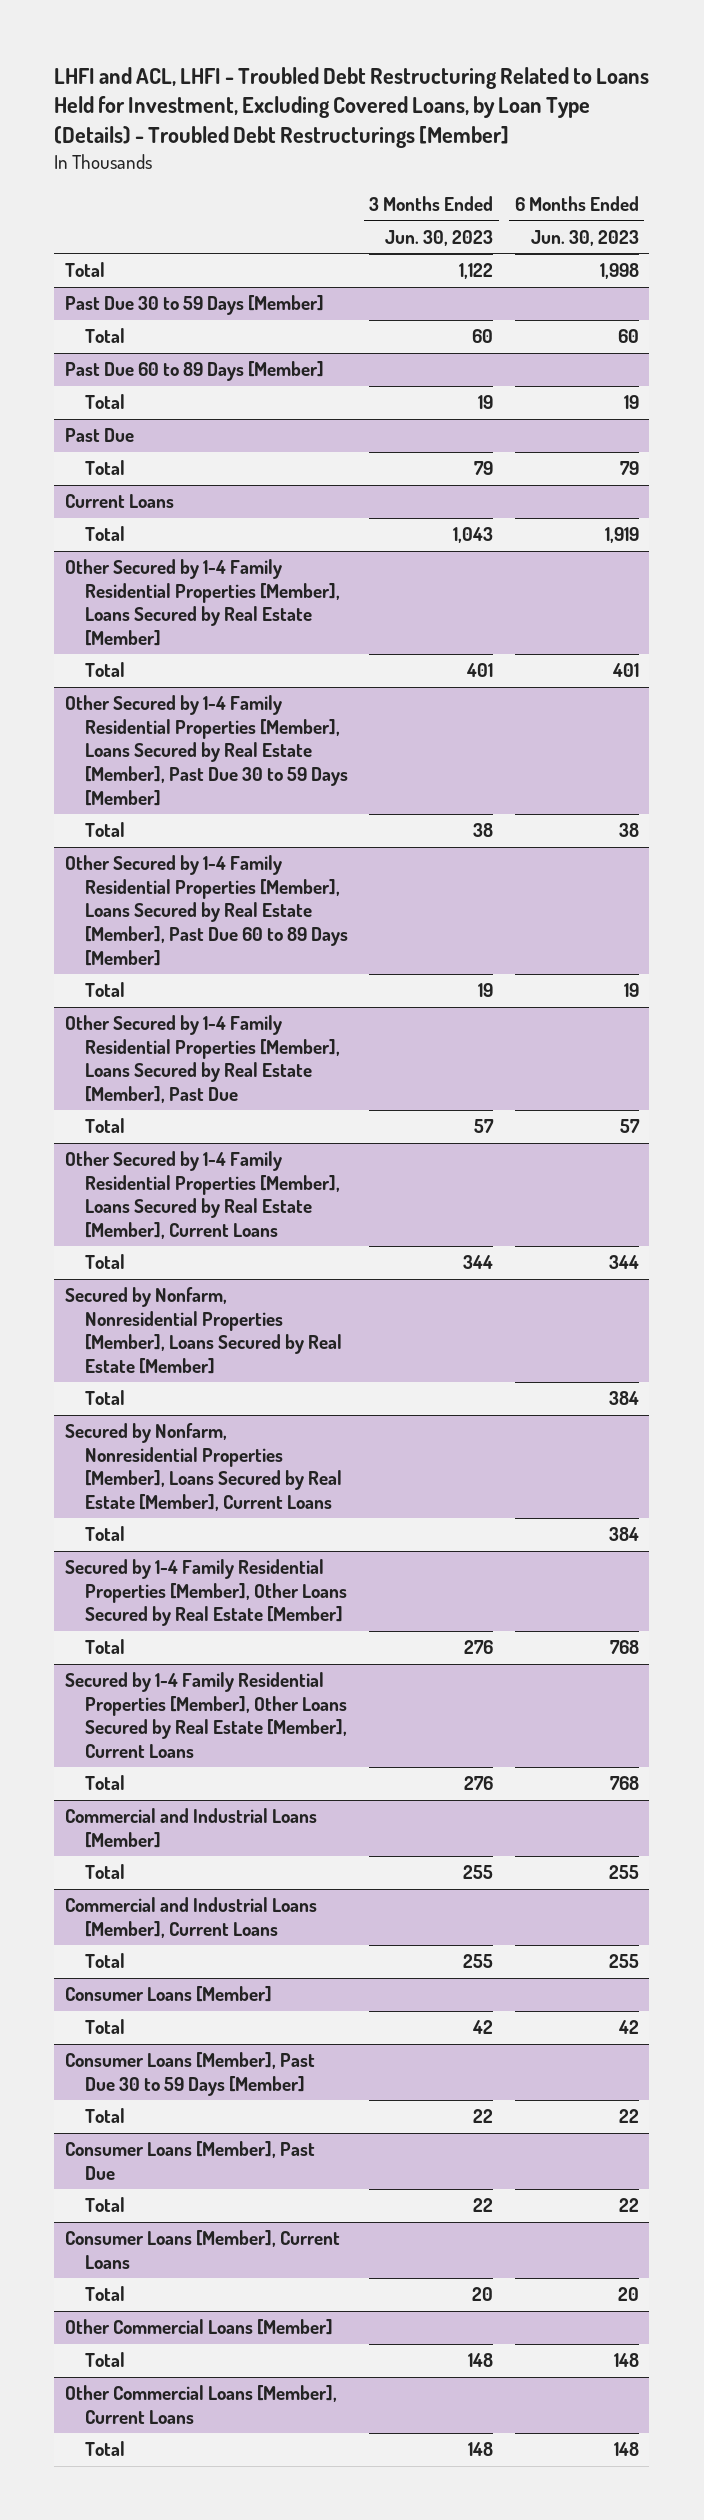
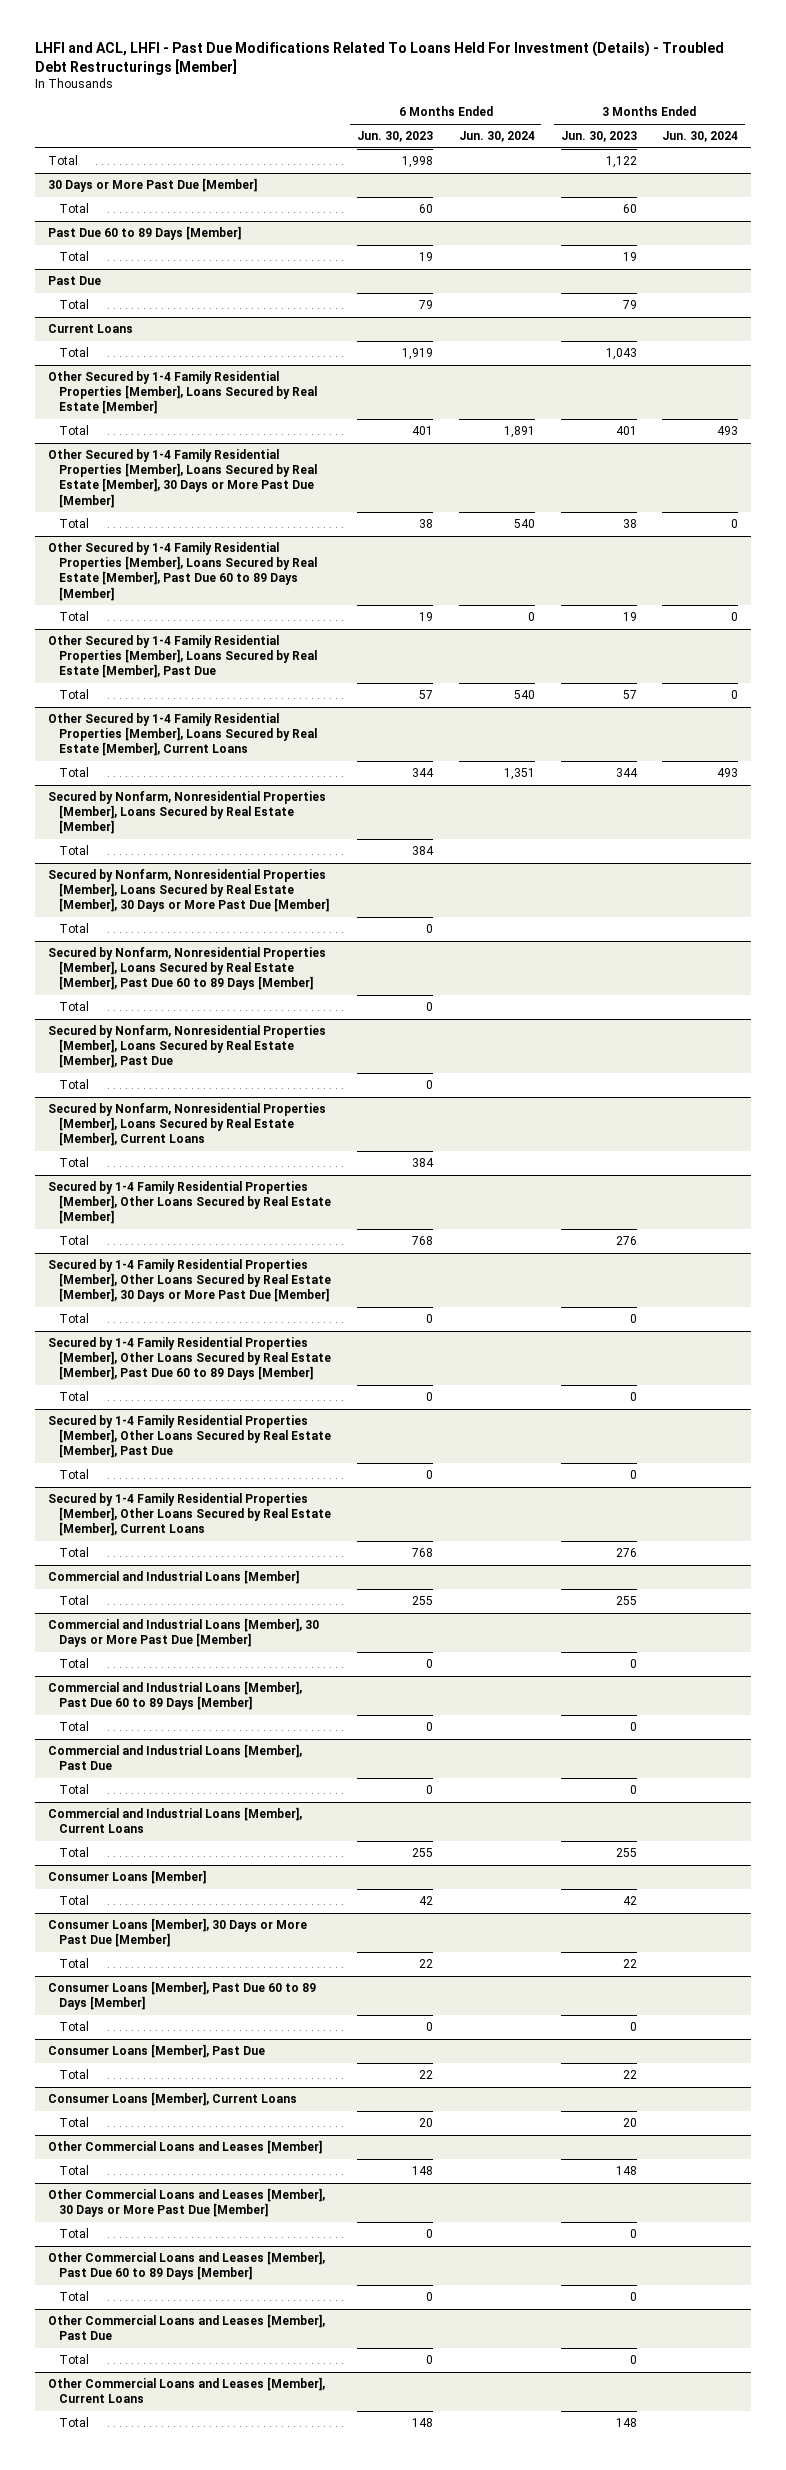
- LHFI and ACL, LHFI - Troubled Debt Restructuring Related to Loans Held for Investment, Excluding Covered Loans, by Loan Type (Details) - Troubled Debt Restructurings [Member]
+ LHFI and ACL, LHFI - Past Due Modifications Related To Loans Held For Investment (Details) - Troubled Debt Restructurings [Member]
- | 3 Months Ended Jun. 30, 2023 | 6 Months Ended Jun. 30, 2023
+ | 6 Months Ended Jun. 30, 2023 | 6 Months Ended Jun. 30, 2024 | 3 Months Ended Jun. 30, 2023 | 3 Months Ended Jun. 30, 2024
- Past Due 30 to 59 Days [Member]
+ 30 Days or More Past Due [Member]
- Other Secured by 1-4 Family Residential Properties [Member], Loans Secured by Real Estate [Member], Past Due 30 to 59 Days [Member]
+ Other Secured by 1-4 Family Residential Properties [Member], Loans Secured by Real Estate [Member], 30 Days or More Past Due [Member]
+ Secured by Nonfarm, Nonresidential Properties [Member], Loans Secured by Real Estate [Member], 30 Days or More Past Due [Member]
+ Total | 0 | | |
+ Secured by Nonfarm, Nonresidential Properties [Member], Loans Secured by Real Estate [Member], Past Due 60 to 89 Days [Member]
+ Total | 0 | | |
+ Secured by Nonfarm, Nonresidential Properties [Member], Loans Secured by Real Estate [Member], Past Due
+ Total | 0 | | |
+ Secured by 1-4 Family Residential Properties [Member], Other Loans Secured by Real Estate [Member], 30 Days or More Past Due [Member]
+ Total | 0 | | 0 |
+ Secured by 1-4 Family Residential Properties [Member], Other Loans Secured by Real Estate [Member], Past Due 60 to 89 Days [Member]
+ Total | 0 | | 0 |
+ Secured by 1-4 Family Residential Properties [Member], Other Loans Secured by Real Estate [Member], Past Due
+ Total | 0 | | 0 |
+ Commercial and Industrial Loans [Member], 30 Days or More Past Due [Member]
+ Total | 0 | | 0 |
+ Commercial and Industrial Loans [Member], Past Due 60 to 89 Days [Member]
+ Total | 0 | | 0 |
+ Commercial and Industrial Loans [Member], Past Due
+ Total | 0 | | 0 |
- Consumer Loans [Member], Past Due 30 to 59 Days [Member]
+ Consumer Loans [Member], 30 Days or More Past Due [Member]
+ Consumer Loans [Member], Past Due 60 to 89 Days [Member]
+ Total | 0 | | 0 |
- Other Commercial Loans [Member]
+ Other Commercial Loans and Leases [Member]
- Other Commercial Loans [Member], Current Loans
+ Other Commercial Loans and Leases [Member], 30 Days or More Past Due [Member]
+ Total | 0 | | 0 |
+ Other Commercial Loans and Leases [Member], Past Due 60 to 89 Days [Member]
+ Total | 0 | | 0 |
+ Other Commercial Loans and Leases [Member], Past Due
+ Total | 0 | | 0 |
+ Other Commercial Loans and Leases [Member], Current Loans

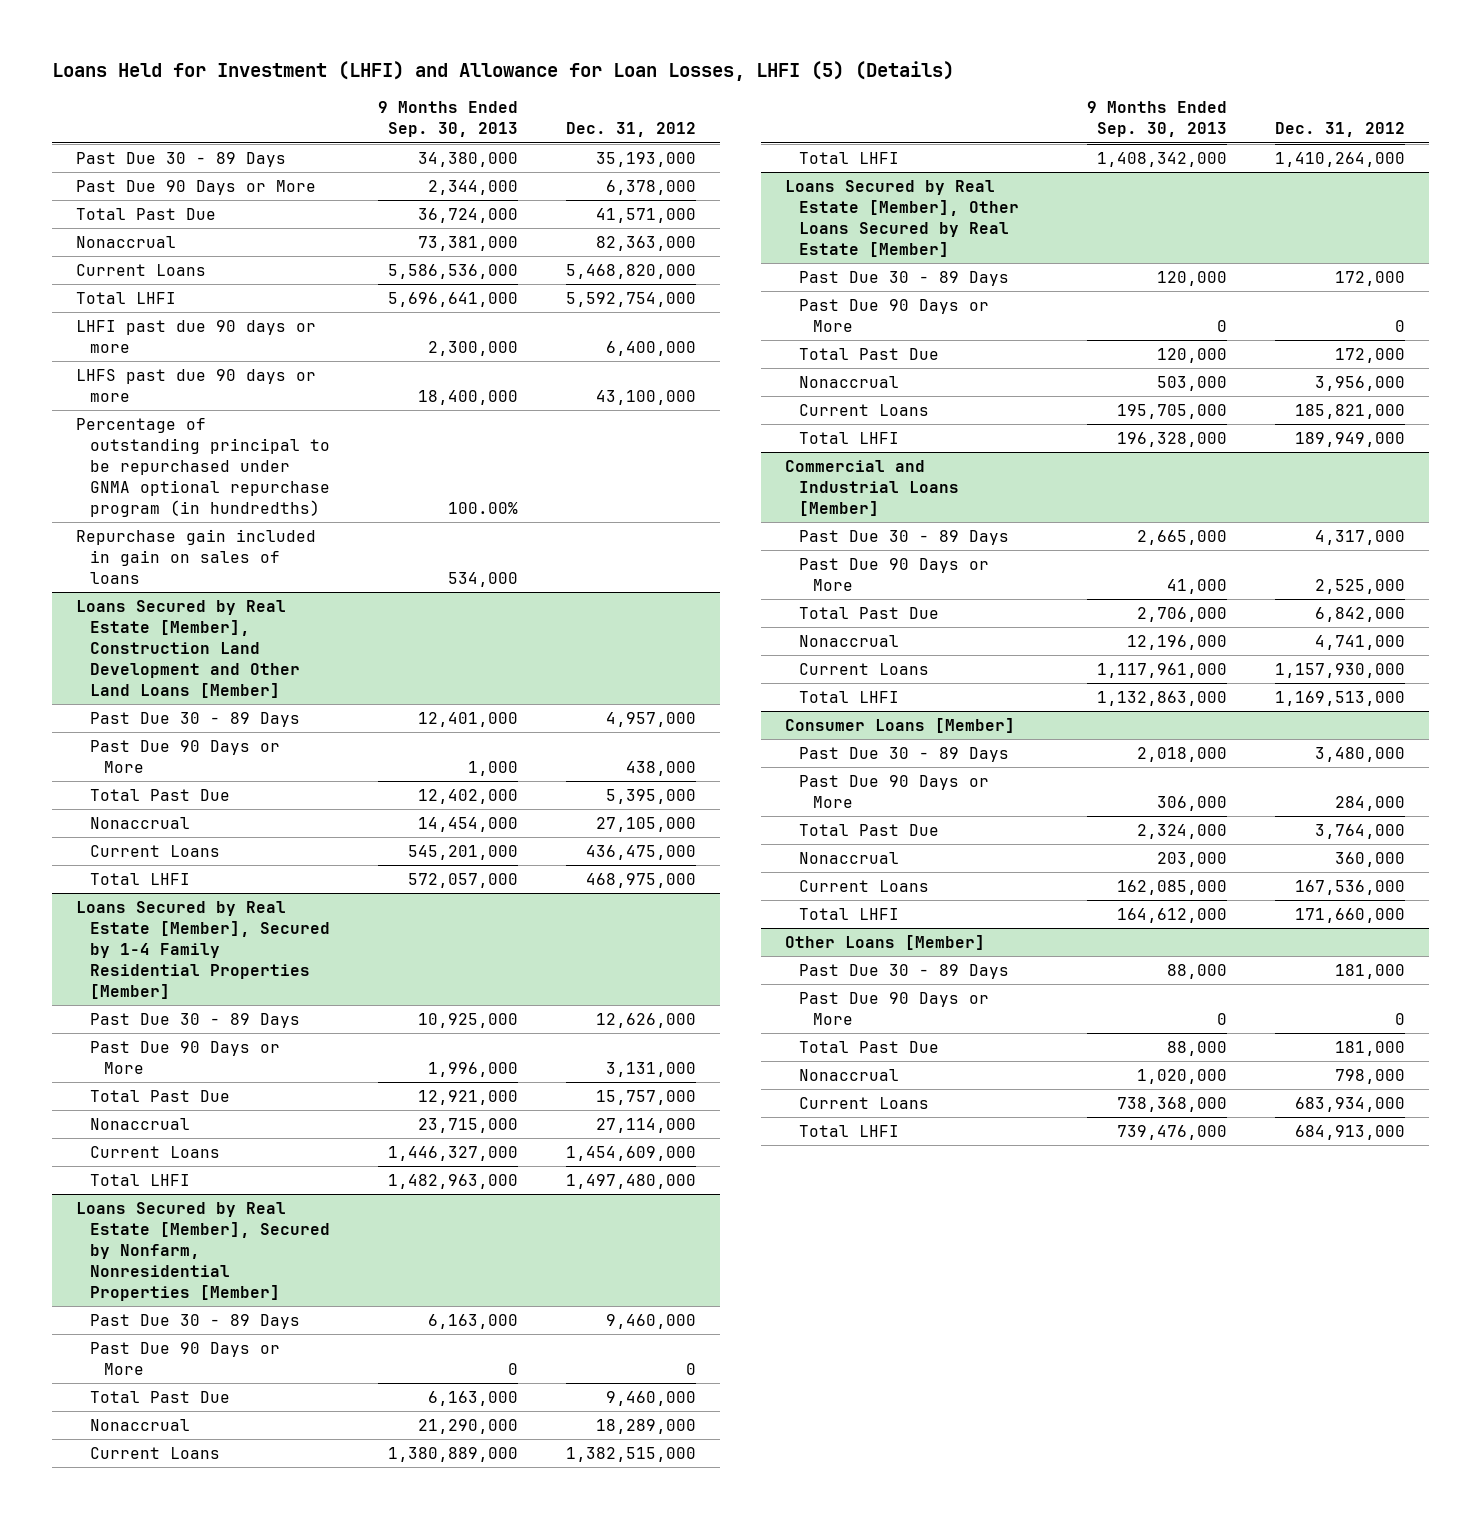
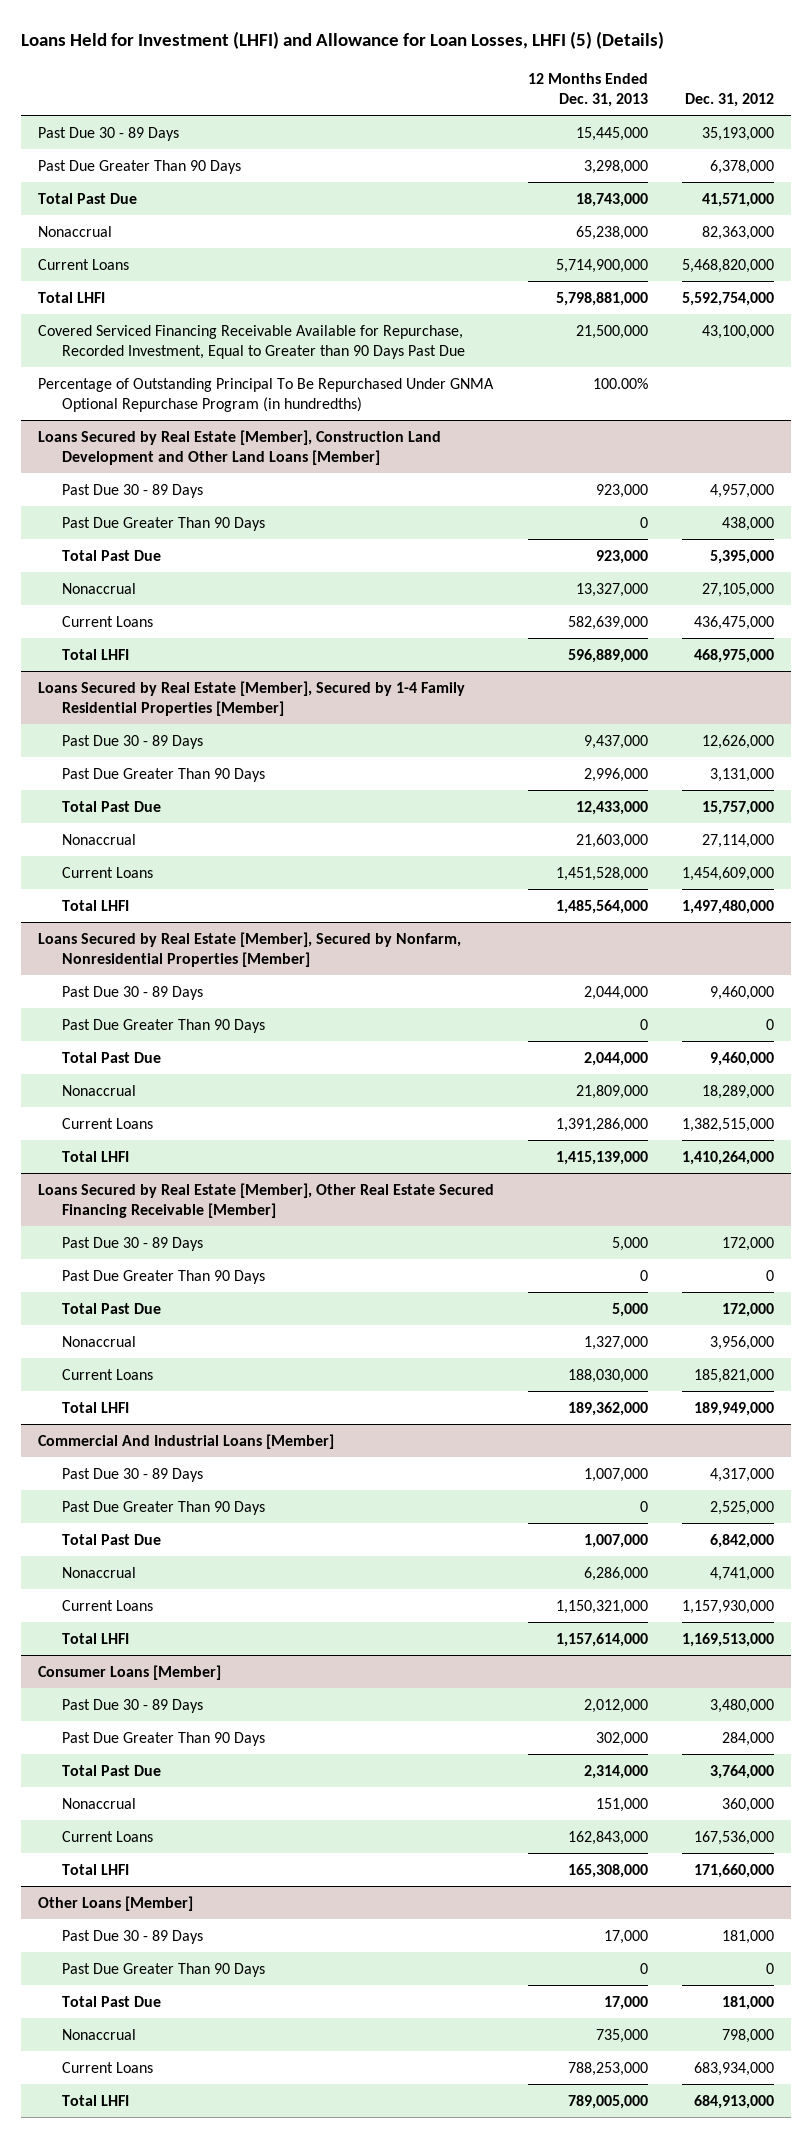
- | 9 Months Ended Sep. 30, 2013 | Dec. 31, 2012
+ | 12 Months Ended Dec. 31, 2013 | Dec. 31, 2012
- Past Due 90 Days or More | 2,344,000 | 6,378,000
+ Past Due Greater Than 90 Days | 3,298,000 | 6,378,000
- LHFI past due 90 days or more | 2,300,000 | 6,400,000
- LHFS past due 90 days or more | 18,400,000 | 43,100,000
- Percentage of outstanding principal to be repurchased under GNMA optional repurchase program (in hundredths) | 100.00% |
- Repurchase gain included in gain on sales of loans | 534,000 |
+ Covered Serviced Financing Receivable Available for Repurchase, Recorded Investment, Equal to Greater than 90 Days Past Due | 21,500,000 | 43,100,000
+ Percentage of Outstanding Principal To Be Repurchased Under GNMA Optional Repurchase Program (in hundredths) | 100.00% |
@ Loans Secured by Real Estate [Member], Construction Land Development and Other Land Loans [Member]
- Past Due 90 Days or More | 1,000 | 438,000
+ Past Due Greater Than 90 Days | 0 | 438,000
@ Loans Secured by Real Estate [Member], Secured by 1-4 Family Residential Properties [Member]
- Past Due 90 Days or More | 1,996,000 | 3,131,000
+ Past Due Greater Than 90 Days | 2,996,000 | 3,131,000
@ Loans Secured by Real Estate [Member], Secured by Nonfarm, Nonresidential Properties [Member]
- Past Due 90 Days or More | 0 | 0
+ Past Due Greater Than 90 Days | 0 | 0
- Loans Secured by Real Estate [Member], Other Loans Secured by Real Estate [Member]
+ Loans Secured by Real Estate [Member], Other Real Estate Secured Financing Receivable [Member]
- Past Due 90 Days or More | 0 | 0
+ Past Due Greater Than 90 Days | 0 | 0
- Commercial and Industrial Loans [Member]
+ Commercial And Industrial Loans [Member]
- Past Due 90 Days or More | 41,000 | 2,525,000
+ Past Due Greater Than 90 Days | 0 | 2,525,000
@ Consumer Loans [Member]
- Past Due 90 Days or More | 306,000 | 284,000
+ Past Due Greater Than 90 Days | 302,000 | 284,000
@ Other Loans [Member]
- Past Due 90 Days or More | 0 | 0
+ Past Due Greater Than 90 Days | 0 | 0

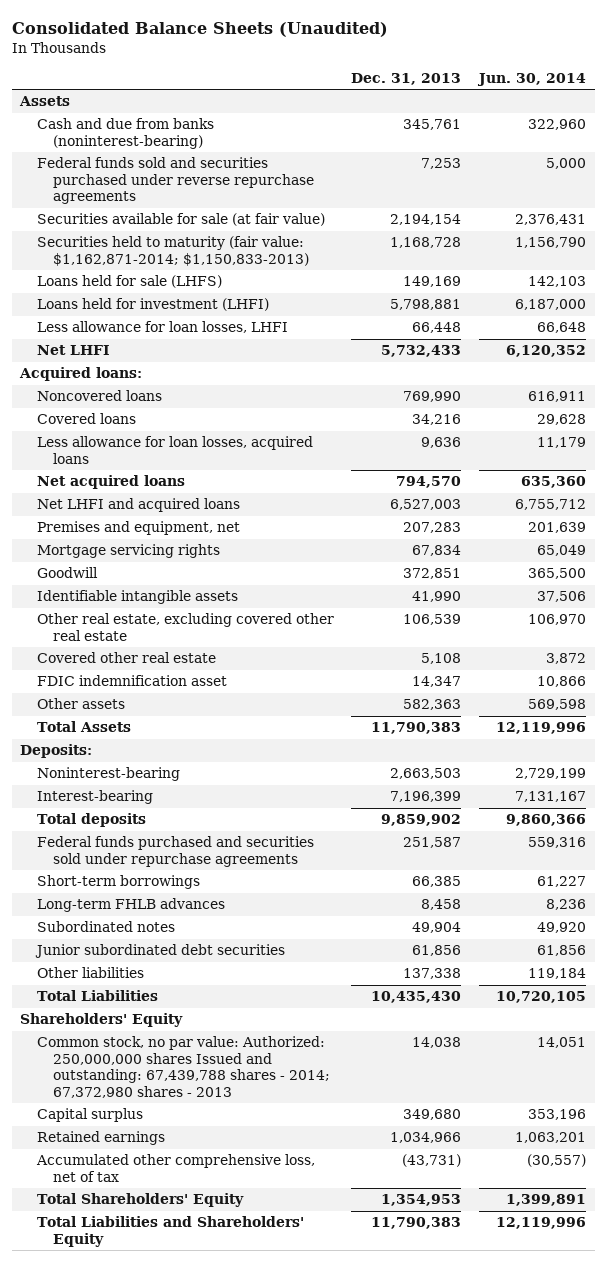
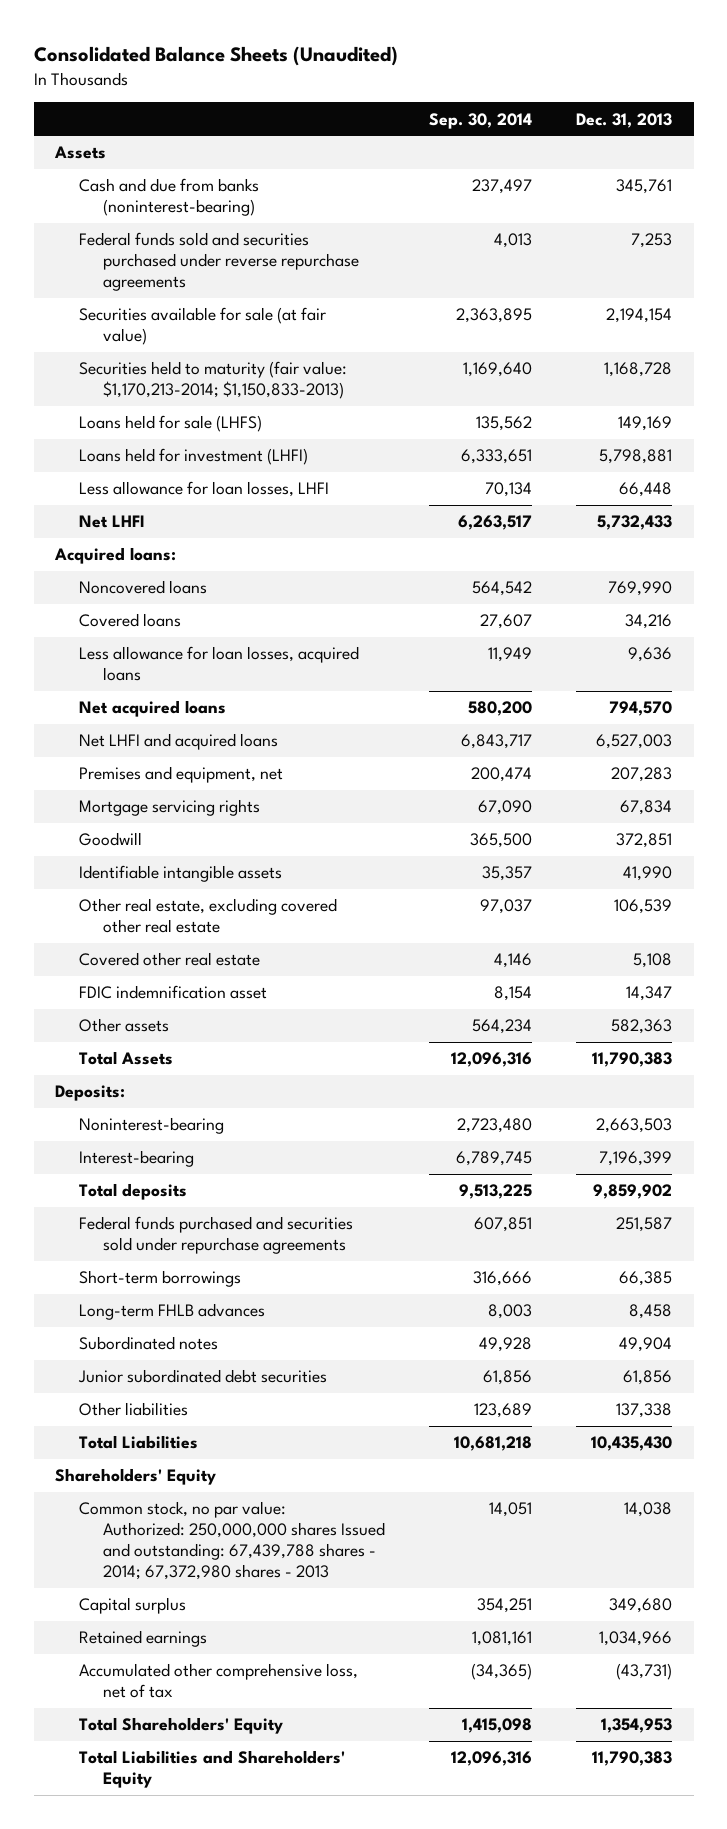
- | Dec. 31, 2013 | Jun. 30, 2014
+ | Sep. 30, 2014 | Dec. 31, 2013
- Securities held to maturity (fair value: $1,162,871-2014; $1,150,833-2013) | 1,168,728 | 1,156,790
+ Securities held to maturity (fair value: $1,170,213-2014; $1,150,833-2013) | 1,169,640 | 1,168,728

